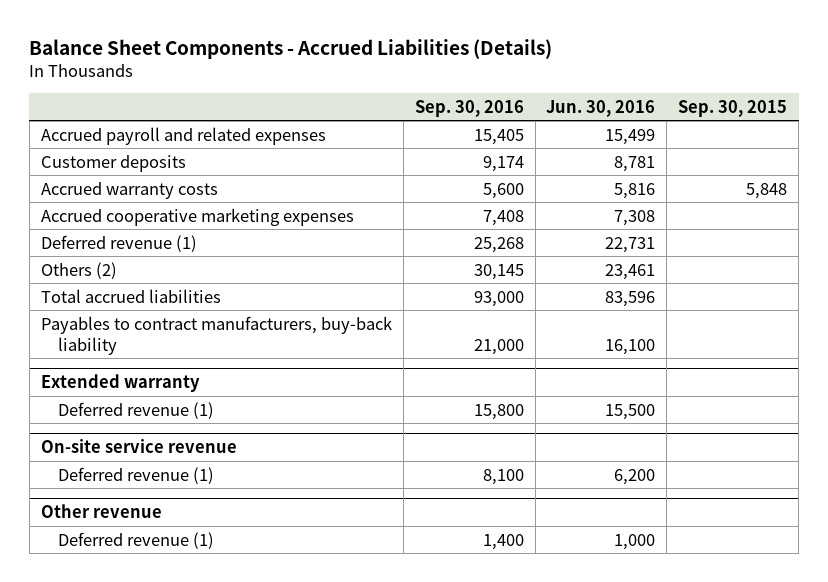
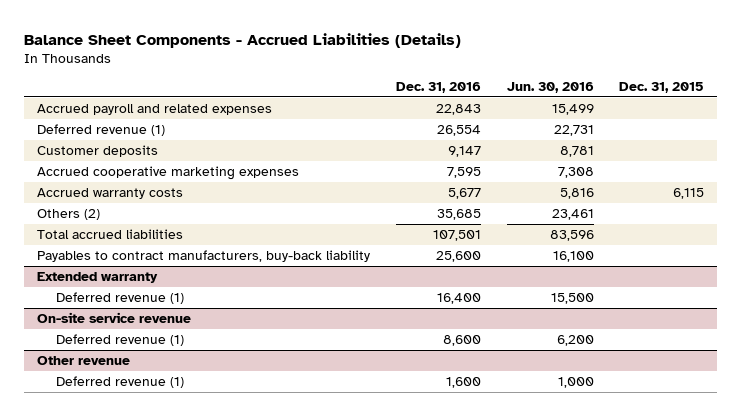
- | Sep. 30, 2016 | Jun. 30, 2016 | Sep. 30, 2015
+ | Dec. 31, 2016 | Jun. 30, 2016 | Dec. 31, 2015
moved up: Deferred revenue (1) | 26,554 | 22,731 |
moved down: Accrued warranty costs | 5,677 | 5,816 | 6,115

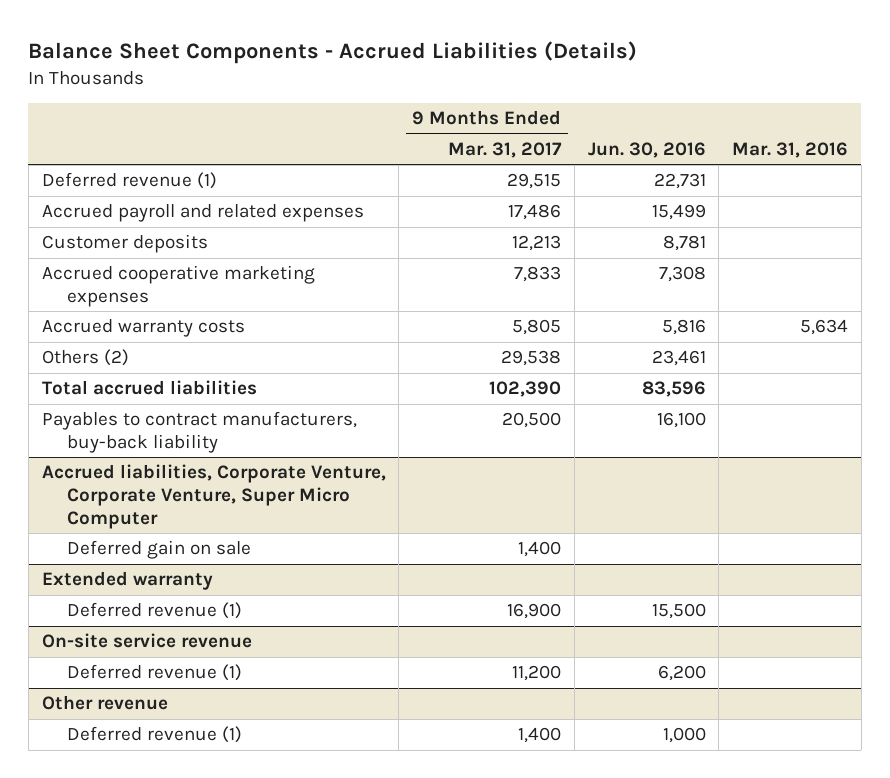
- | Dec. 31, 2016 | Jun. 30, 2016 | Dec. 31, 2015
+ | 9 Months Ended Mar. 31, 2017 | Jun. 30, 2016 | Mar. 31, 2016
moved down: Accrued payroll and related expenses | 17,486 | 15,499 |
+ Accrued liabilities, Corporate Venture, Corporate Venture, Super Micro Computer
+ Deferred gain on sale | 1,400 | |

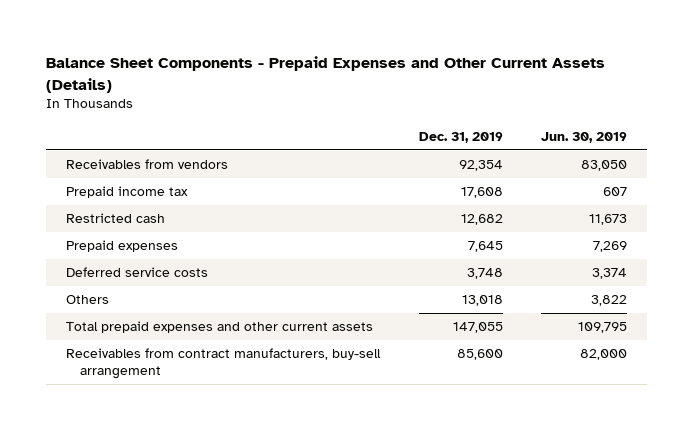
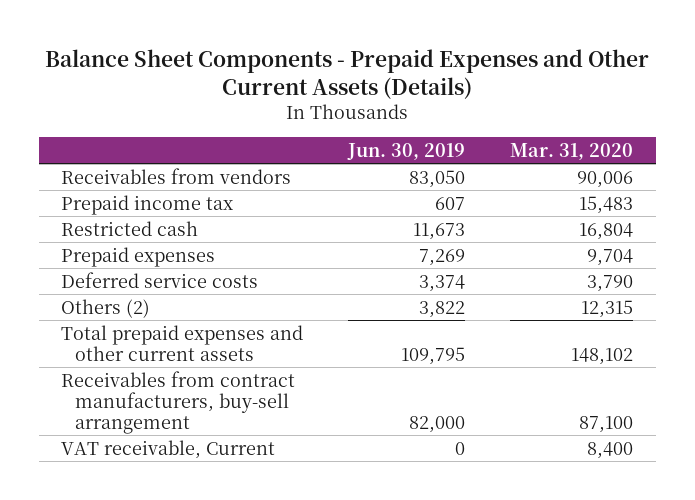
- | Dec. 31, 2019 | Jun. 30, 2019
+ | Jun. 30, 2019 | Mar. 31, 2020
- Others | 13,018 | 3,822
+ Others (2) | 3,822 | 12,315
+ VAT receivable, Current | 0 | 8,400

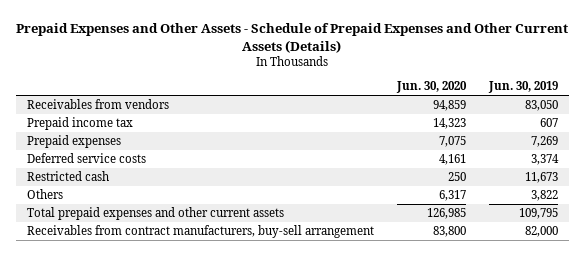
- Balance Sheet Components - Prepaid Expenses and Other Current Assets (Details)
+ Prepaid Expenses and Other Assets - Schedule of Prepaid Expenses and Other Current Assets (Details)
- | Jun. 30, 2019 | Mar. 31, 2020
+ | Jun. 30, 2020 | Jun. 30, 2019
- Others (2) | 3,822 | 12,315
moved down: Restricted cash | 250 | 11,673
+ Others | 6,317 | 3,822
- VAT receivable, Current | 0 | 8,400

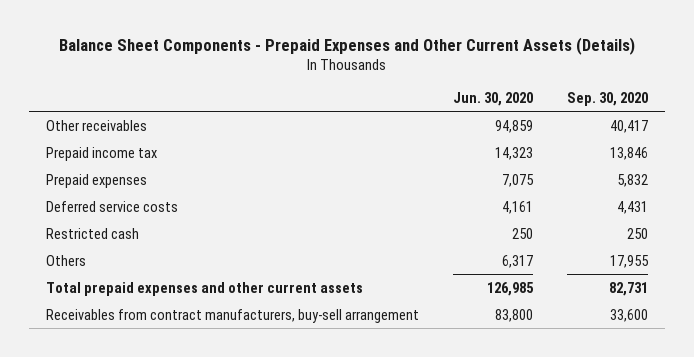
- Prepaid Expenses and Other Assets - Schedule of Prepaid Expenses and Other Current Assets (Details)
+ Balance Sheet Components - Prepaid Expenses and Other Current Assets (Details)
- | Jun. 30, 2020 | Jun. 30, 2019
+ | Jun. 30, 2020 | Sep. 30, 2020
- Receivables from vendors | 94,859 | 83,050
+ Other receivables | 94,859 | 40,417

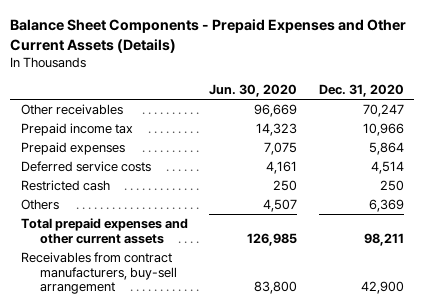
- | Jun. 30, 2020 | Sep. 30, 2020
+ | Jun. 30, 2020 | Dec. 31, 2020
- Other receivables | 94,859 | 40,417
+ Other receivables | 96,669 | 70,247
- Others | 6,317 | 17,955
+ Others | 4,507 | 6,369

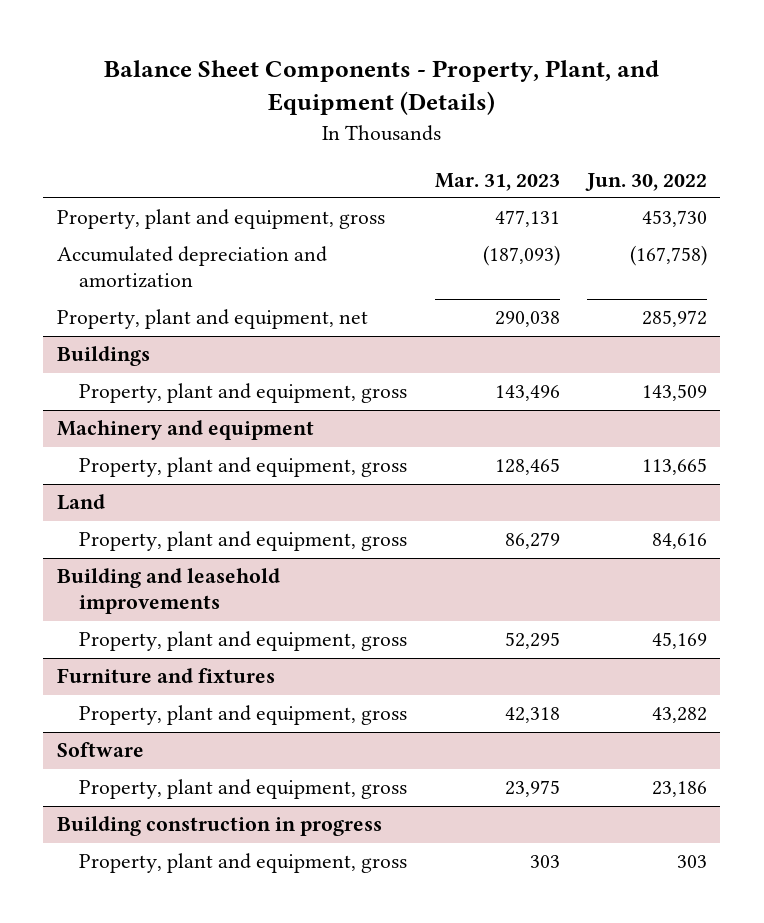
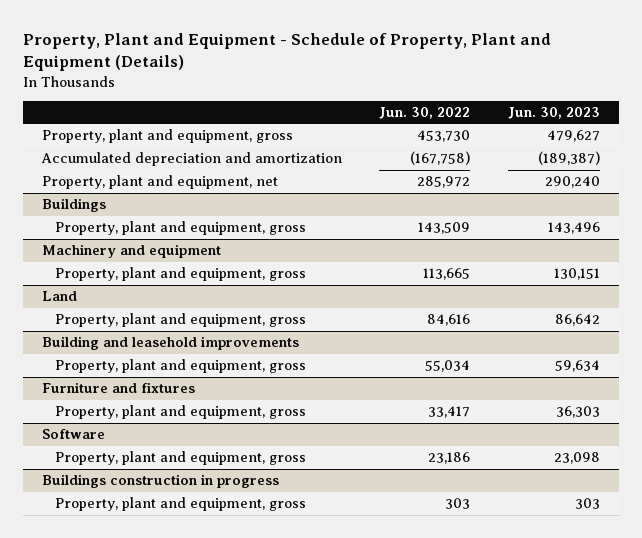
- Balance Sheet Components - Property, Plant, and Equipment (Details)
+ Property, Plant and Equipment - Schedule of Property, Plant and Equipment (Details)
- | Mar. 31, 2023 | Jun. 30, 2022
+ | Jun. 30, 2022 | Jun. 30, 2023
@ Building and leasehold improvements
- Property, plant and equipment, gross | 52,295 | 45,169
+ Property, plant and equipment, gross | 55,034 | 59,634
@ Furniture and fixtures
- Property, plant and equipment, gross | 42,318 | 43,282
+ Property, plant and equipment, gross | 33,417 | 36,303
- Building construction in progress
+ Buildings construction in progress

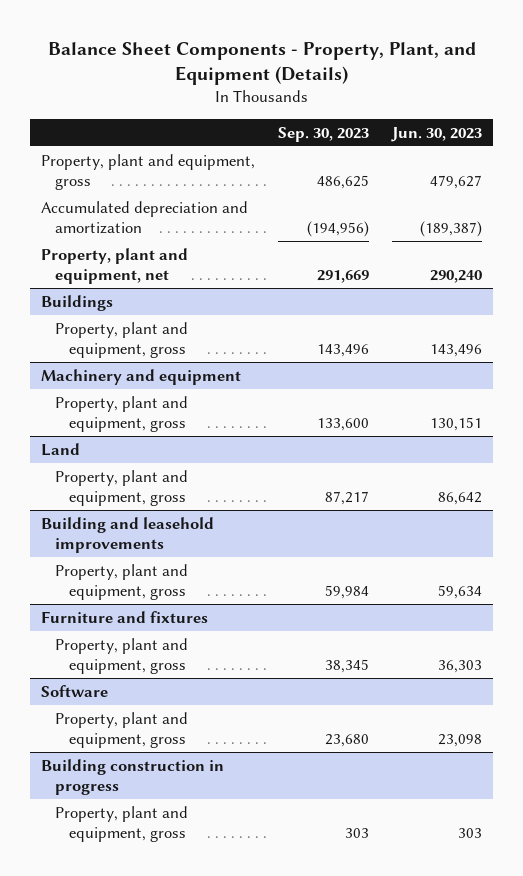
- Property, Plant and Equipment - Schedule of Property, Plant and Equipment (Details)
+ Balance Sheet Components - Property, Plant, and Equipment (Details)
- | Jun. 30, 2022 | Jun. 30, 2023
+ | Sep. 30, 2023 | Jun. 30, 2023
- Buildings construction in progress
+ Building construction in progress

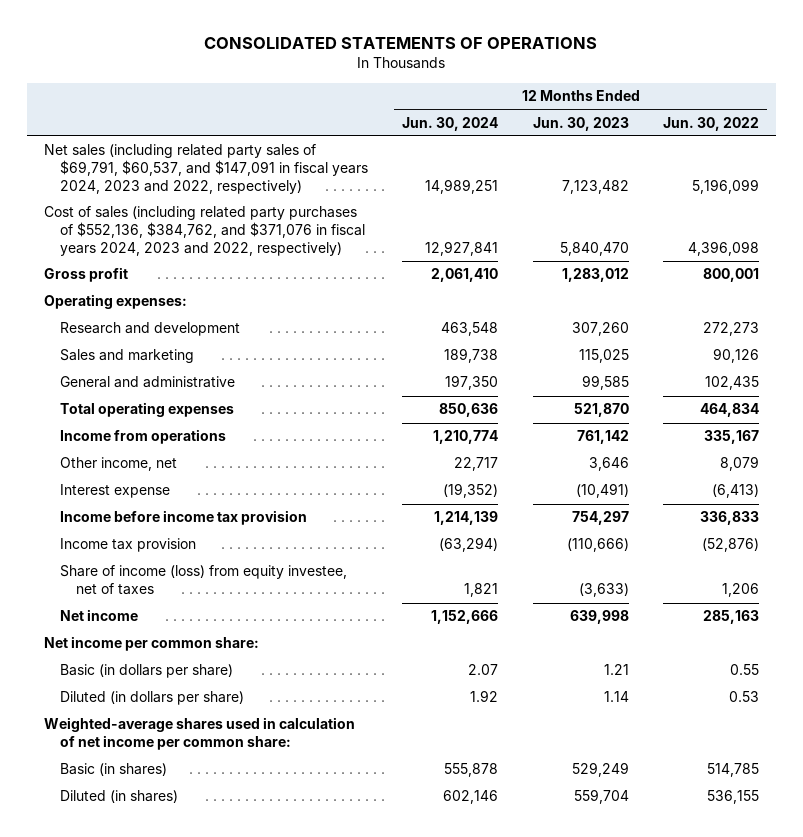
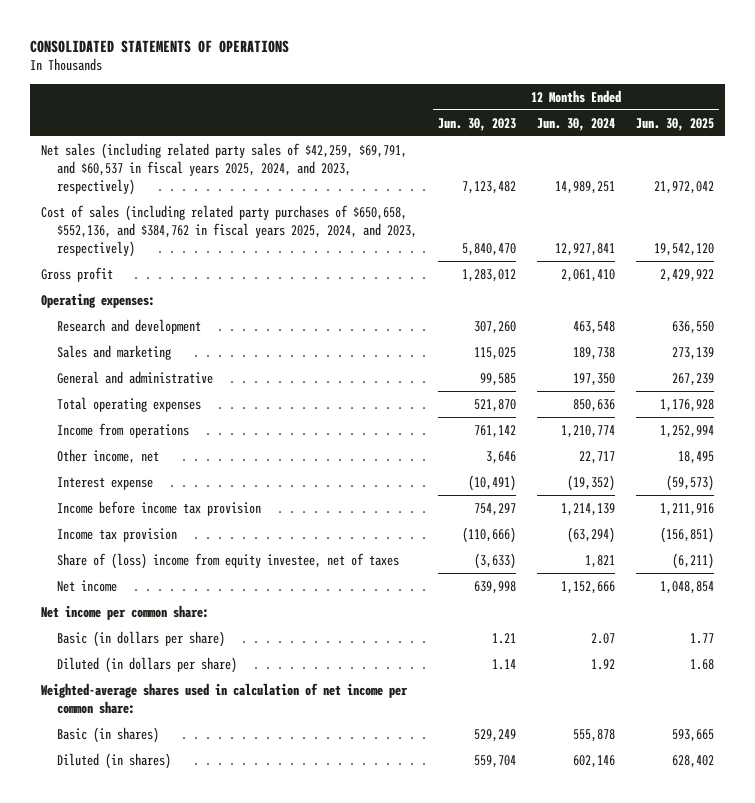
- | 12 Months Ended Jun. 30, 2024 | 12 Months Ended Jun. 30, 2023 | 12 Months Ended Jun. 30, 2022
+ | 12 Months Ended Jun. 30, 2023 | 12 Months Ended Jun. 30, 2024 | 12 Months Ended Jun. 30, 2025
- Net sales (including related party sales of $69,791, $60,537, and $147,091 in fiscal years 2024, 2023 and 2022, respectively) | 14,989,251 | 7,123,482 | 5,196,099
- Cost of sales (including related party purchases of $552,136, $384,762, and $371,076 in fiscal years 2024, 2023 and 2022, respectively) | 12,927,841 | 5,840,470 | 4,396,098
+ Net sales (including related party sales of $42,259, $69,791, and $60,537 in fiscal years 2025, 2024, and 2023, respectively) | 7,123,482 | 14,989,251 | 21,972,042
+ Cost of sales (including related party purchases of $650,658, $552,136, and $384,762 in fiscal years 2025, 2024, and 2023, respectively) | 5,840,470 | 12,927,841 | 19,542,120
- Share of income (loss) from equity investee, net of taxes | 1,821 | (3,633) | 1,206
+ Share of (loss) income from equity investee, net of taxes | (3,633) | 1,821 | (6,211)

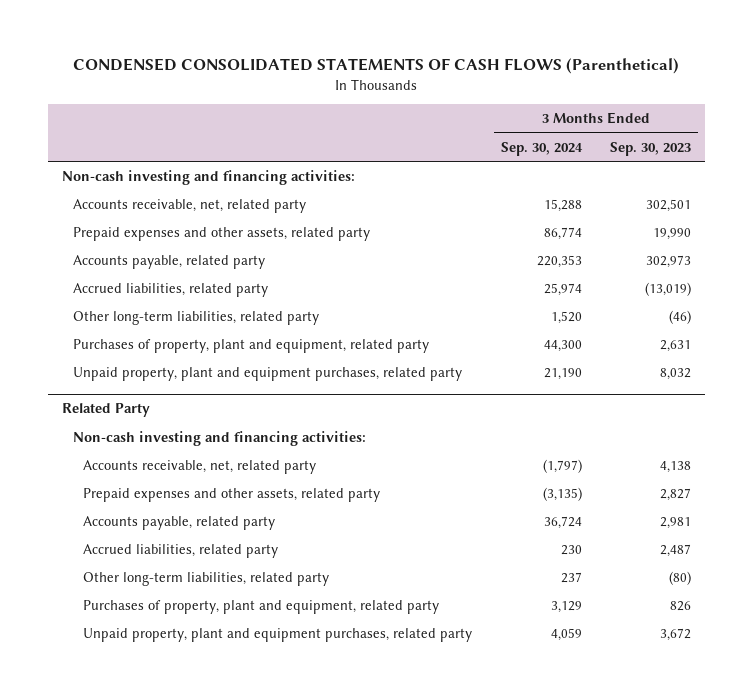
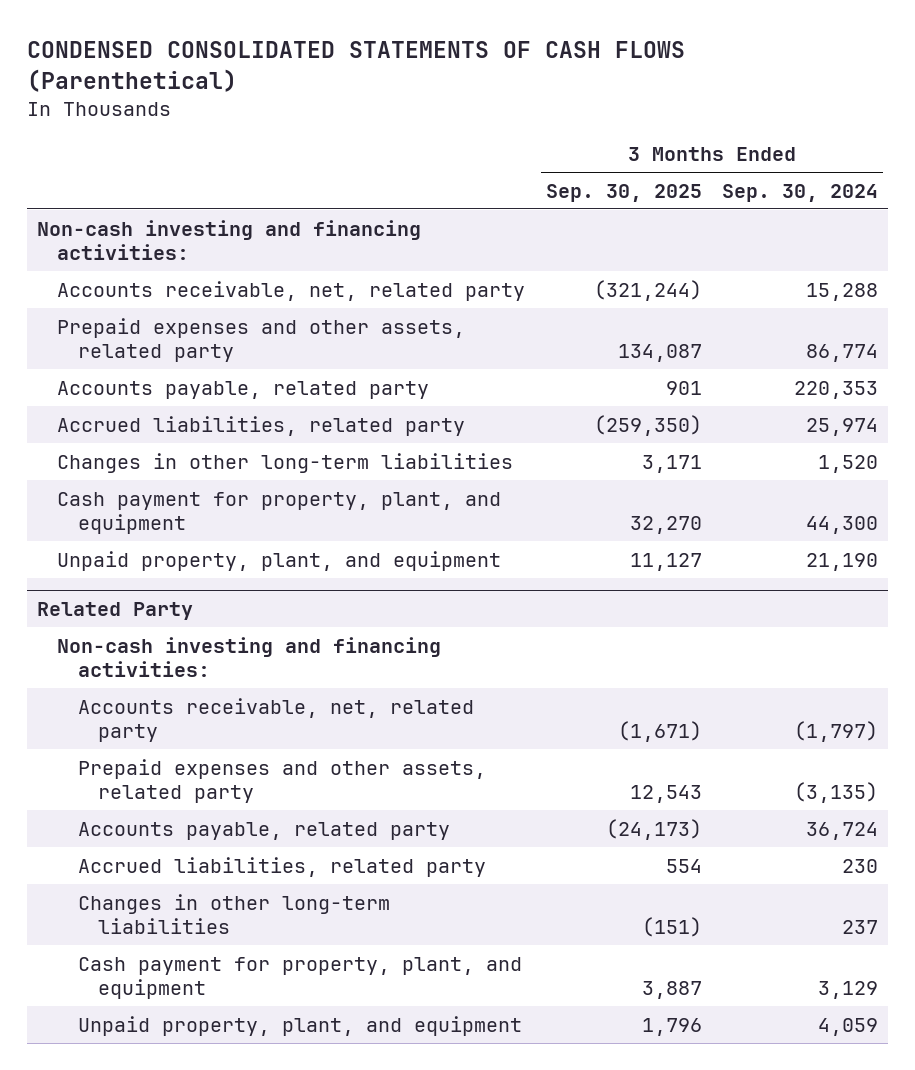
- | 3 Months Ended Sep. 30, 2024 | 3 Months Ended Sep. 30, 2023
+ | 3 Months Ended Sep. 30, 2025 | 3 Months Ended Sep. 30, 2024
- Other long-term liabilities, related party | 1,520 | (46)
- Purchases of property, plant and equipment, related party | 44,300 | 2,631
- Unpaid property, plant and equipment purchases, related party | 21,190 | 8,032
+ Changes in other long-term liabilities | 3,171 | 1,520
+ Cash payment for property, plant, and equipment | 32,270 | 44,300
+ Unpaid property, plant, and equipment | 11,127 | 21,190
@ Related Party
- Other long-term liabilities, related party | 237 | (80)
- Purchases of property, plant and equipment, related party | 3,129 | 826
- Unpaid property, plant and equipment purchases, related party | 4,059 | 3,672
+ Changes in other long-term liabilities | (151) | 237
+ Cash payment for property, plant, and equipment | 3,887 | 3,129
+ Unpaid property, plant, and equipment | 1,796 | 4,059

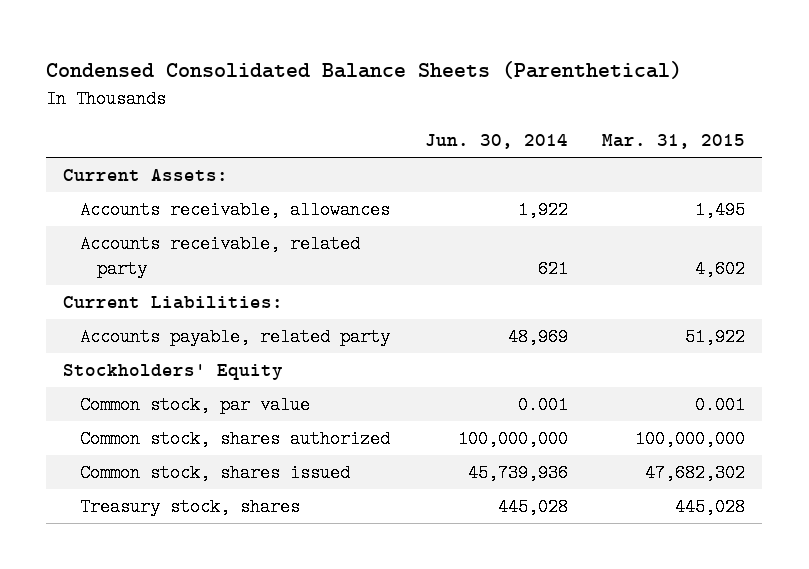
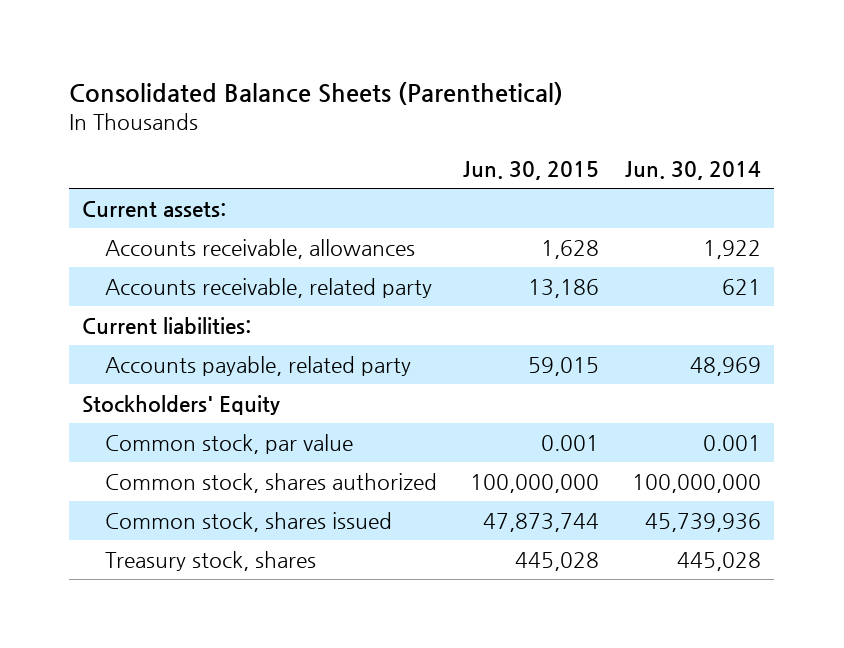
- Condensed Consolidated Balance Sheets (Parenthetical)
+ Consolidated Balance Sheets (Parenthetical)
- | Jun. 30, 2014 | Mar. 31, 2015
+ | Jun. 30, 2015 | Jun. 30, 2014
- Current Assets:
+ Current assets:
- Current Liabilities:
+ Current liabilities:

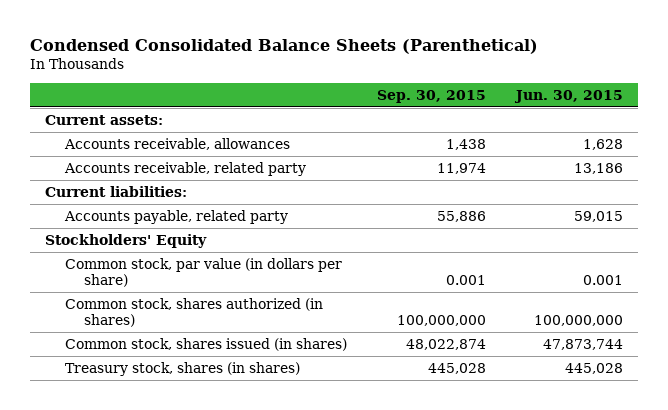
- Consolidated Balance Sheets (Parenthetical)
+ Condensed Consolidated Balance Sheets (Parenthetical)
- | Jun. 30, 2015 | Jun. 30, 2014
+ | Sep. 30, 2015 | Jun. 30, 2015
- Common stock, par value | 0.001 | 0.001
- Common stock, shares authorized | 100,000,000 | 100,000,000
- Common stock, shares issued | 47,873,744 | 45,739,936
- Treasury stock, shares | 445,028 | 445,028
+ Common stock, par value (in dollars per share) | 0.001 | 0.001
+ Common stock, shares authorized (in shares) | 100,000,000 | 100,000,000
+ Common stock, shares issued (in shares) | 48,022,874 | 47,873,744
+ Treasury stock, shares (in shares) | 445,028 | 445,028

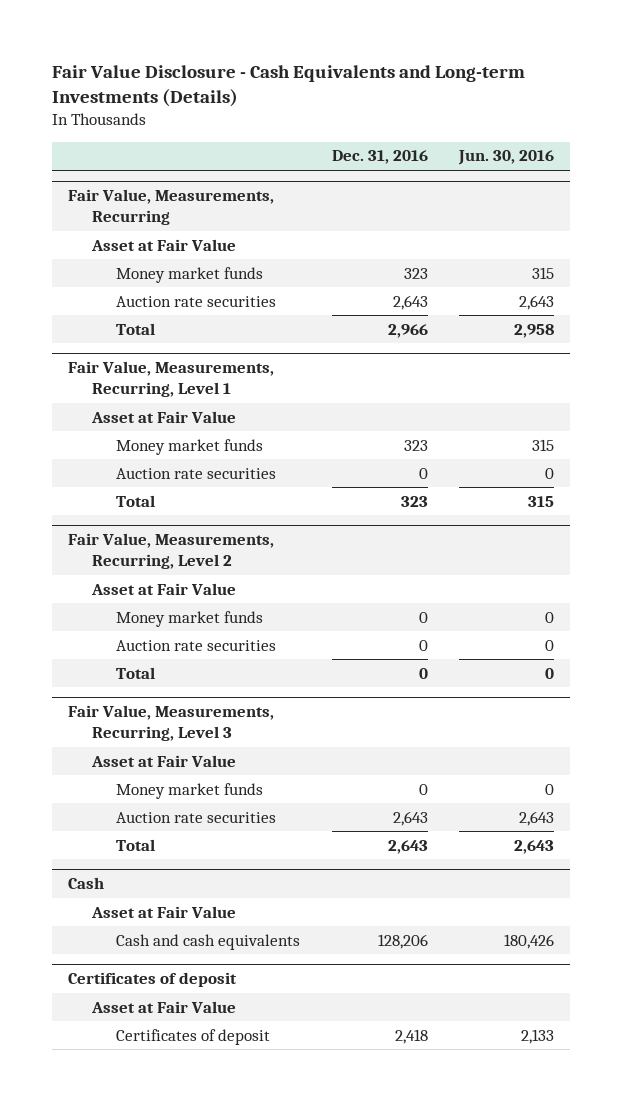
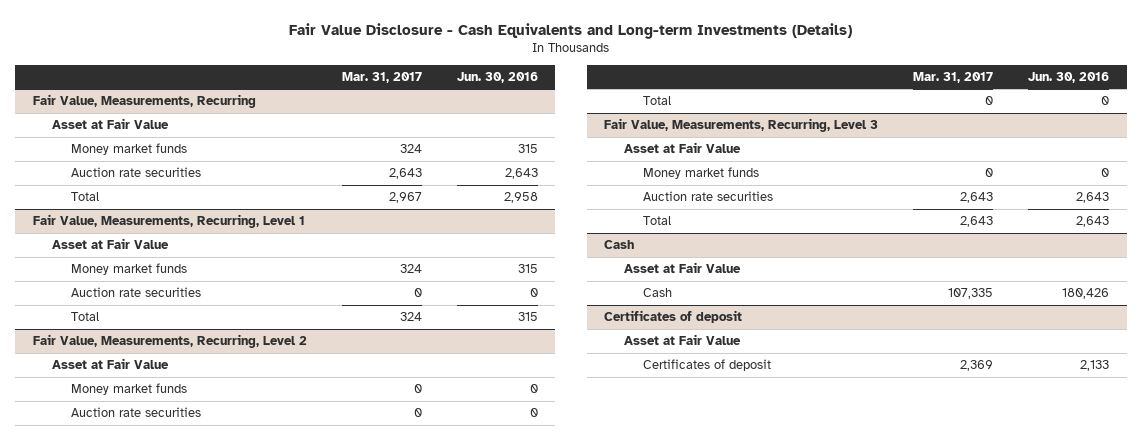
- | Dec. 31, 2016 | Jun. 30, 2016
+ | Mar. 31, 2017 | Jun. 30, 2016
@ Cash
- Cash and cash equivalents | 128,206 | 180,426
+ Cash | 107,335 | 180,426

